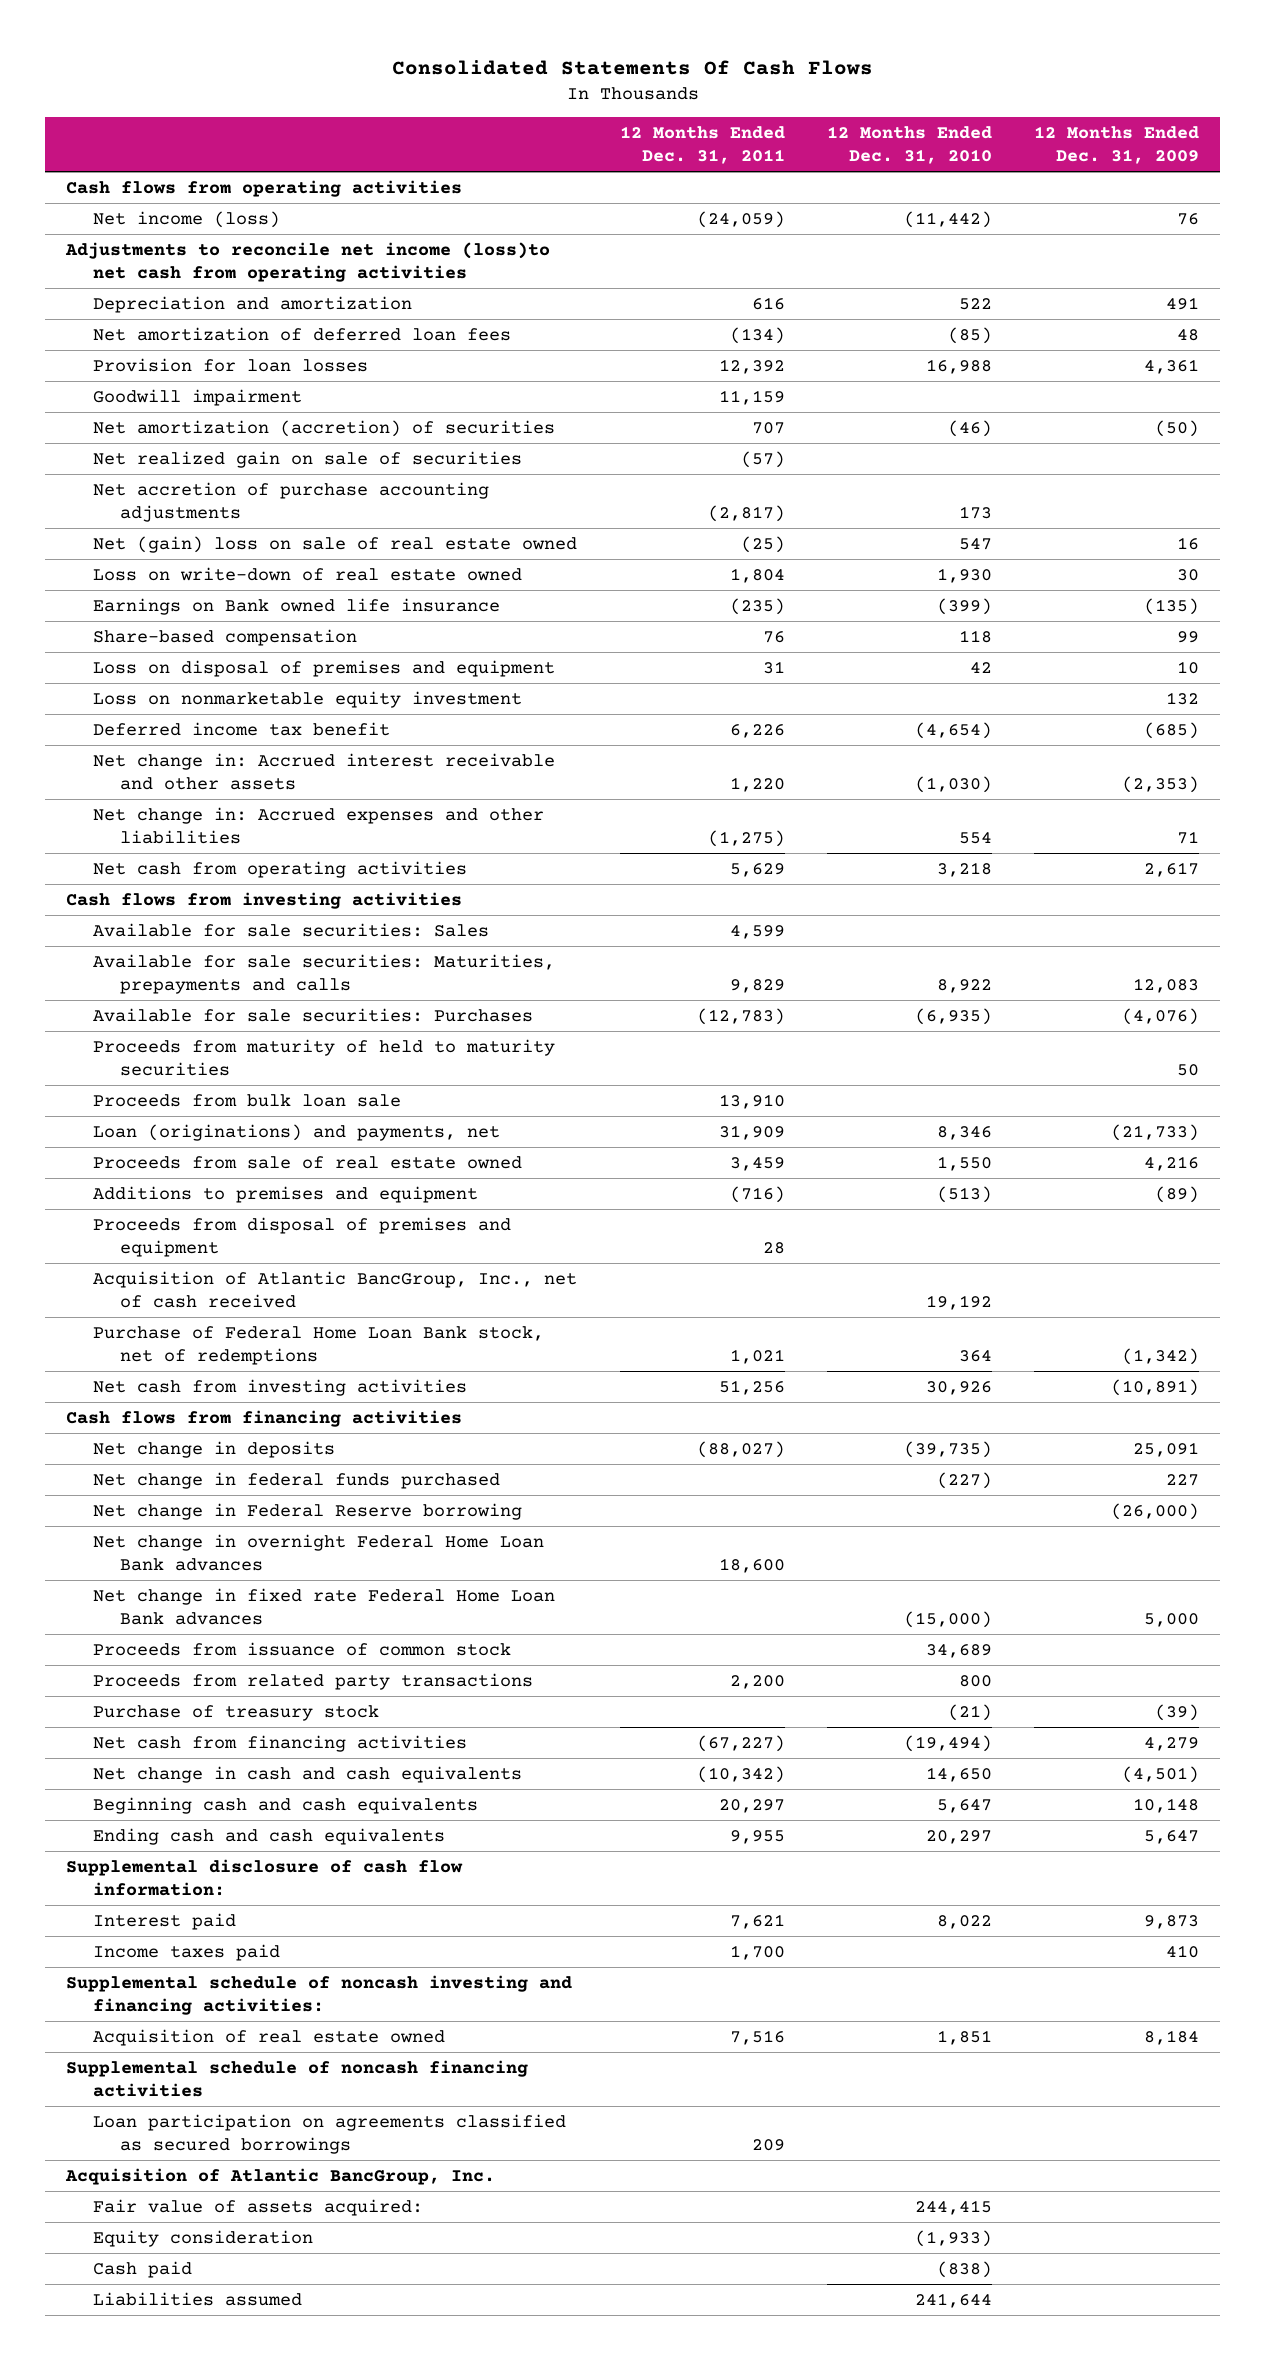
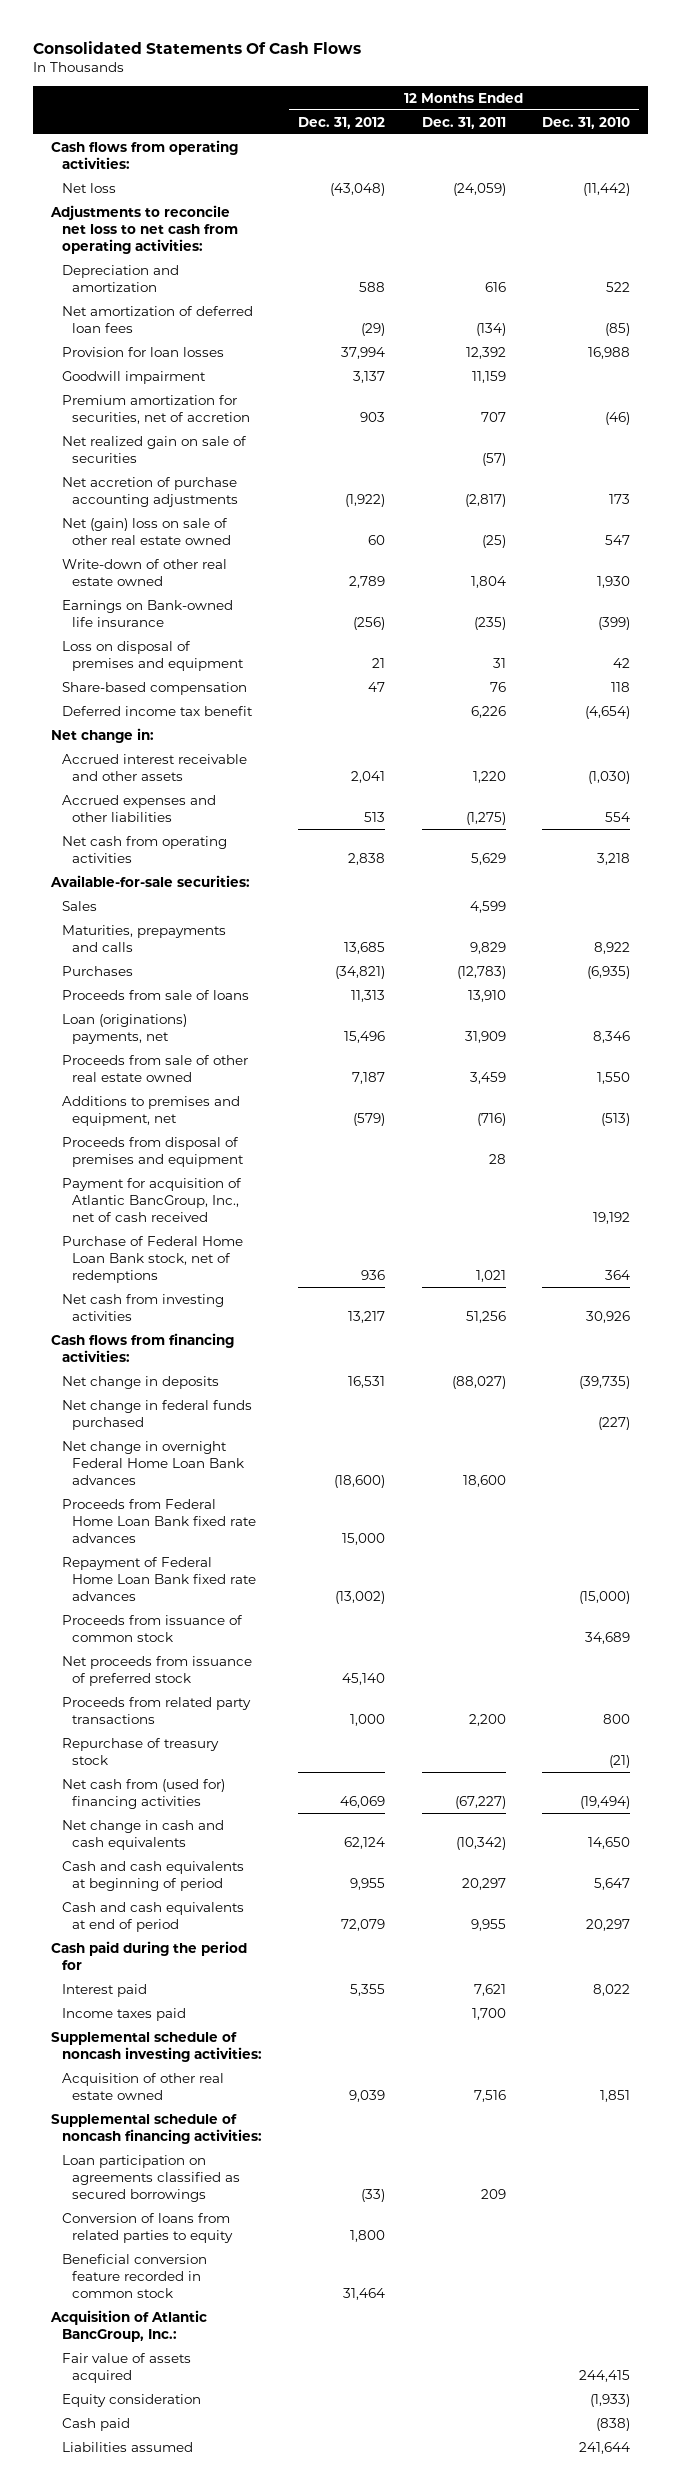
- | 12 Months Ended Dec. 31, 2011 | 12 Months Ended Dec. 31, 2010 | 12 Months Ended Dec. 31, 2009
+ | 12 Months Ended Dec. 31, 2012 | 12 Months Ended Dec. 31, 2011 | 12 Months Ended Dec. 31, 2010
- Cash flows from operating activities
- Net income (loss) | (24,059) | (11,442) | 76
- Adjustments to reconcile net income (loss)to net cash from operating activities
+ Cash flows from operating activities:
+ Net loss | (43,048) | (24,059) | (11,442)
+ Adjustments to reconcile net loss to net cash from operating activities:
- Net amortization (accretion) of securities | 707 | (46) | (50)
+ Premium amortization for securities, net of accretion | 903 | 707 | (46)
- Net (gain) loss on sale of real estate owned | (25) | 547 | 16
- Loss on write-down of real estate owned | 1,804 | 1,930 | 30
- Earnings on Bank owned life insurance | (235) | (399) | (135)
+ Net (gain) loss on sale of other real estate owned | 60 | (25) | 547
+ Write-down of other real estate owned | 2,789 | 1,804 | 1,930
+ Earnings on Bank-owned life insurance | (256) | (235) | (399)
- Loss on nonmarketable equity investment | | | 132
moved down: Share-based compensation | 47 | 76 | 118
- Net change in: Accrued interest receivable and other assets | 1,220 | (1,030) | (2,353)
- Net change in: Accrued expenses and other liabilities | (1,275) | 554 | 71
+ Net change in:
+ Accrued interest receivable and other assets | 2,041 | 1,220 | (1,030)
+ Accrued expenses and other liabilities | 513 | (1,275) | 554
- Cash flows from investing activities
- Available for sale securities: Sales | 4,599 | |
- Available for sale securities: Maturities, prepayments and calls | 9,829 | 8,922 | 12,083
- Available for sale securities: Purchases | (12,783) | (6,935) | (4,076)
- Proceeds from maturity of held to maturity securities | | | 50
- Proceeds from bulk loan sale | 13,910 | |
- Loan (originations) and payments, net | 31,909 | 8,346 | (21,733)
- Proceeds from sale of real estate owned | 3,459 | 1,550 | 4,216
- Additions to premises and equipment | (716) | (513) | (89)
+ Available-for-sale securities:
+ Sales | | 4,599 |
+ Maturities, prepayments and calls | 13,685 | 9,829 | 8,922
+ Purchases | (34,821) | (12,783) | (6,935)
+ Proceeds from sale of loans | 11,313 | 13,910 |
+ Loan (originations) payments, net | 15,496 | 31,909 | 8,346
+ Proceeds from sale of other real estate owned | 7,187 | 3,459 | 1,550
+ Additions to premises and equipment, net | (579) | (716) | (513)
- Acquisition of Atlantic BancGroup, Inc., net of cash received | | 19,192 |
+ Payment for acquisition of Atlantic BancGroup, Inc., net of cash received | | | 19,192
- Cash flows from financing activities
+ Cash flows from financing activities:
- Net change in Federal Reserve borrowing | | | (26,000)
- Net change in fixed rate Federal Home Loan Bank advances | | (15,000) | 5,000
+ Proceeds from Federal Home Loan Bank fixed rate advances | 15,000 | |
+ Repayment of Federal Home Loan Bank fixed rate advances | (13,002) | | (15,000)
+ Net proceeds from issuance of preferred stock | 45,140 | |
- Purchase of treasury stock | | (21) | (39)
- Net cash from financing activities | (67,227) | (19,494) | 4,279
+ Repurchase of treasury stock | | | (21)
+ Net cash from (used for) financing activities | 46,069 | (67,227) | (19,494)
- Beginning cash and cash equivalents | 20,297 | 5,647 | 10,148
- Ending cash and cash equivalents | 9,955 | 20,297 | 5,647
- Supplemental disclosure of cash flow information:
+ Cash and cash equivalents at beginning of period | 9,955 | 20,297 | 5,647
+ Cash and cash equivalents at end of period | 72,079 | 9,955 | 20,297
+ Cash paid during the period for
- Supplemental schedule of noncash investing and financing activities:
- Acquisition of real estate owned | 7,516 | 1,851 | 8,184
- Supplemental schedule of noncash financing activities
+ Supplemental schedule of noncash investing activities:
+ Acquisition of other real estate owned | 9,039 | 7,516 | 1,851
+ Supplemental schedule of noncash financing activities:
- Acquisition of Atlantic BancGroup, Inc.
- Fair value of assets acquired: | | 244,415 |
+ Conversion of loans from related parties to equity | 1,800 | |
+ Beneficial conversion feature recorded in common stock | 31,464 | |
+ Acquisition of Atlantic BancGroup, Inc.:
+ Fair value of assets acquired | | | 244,415

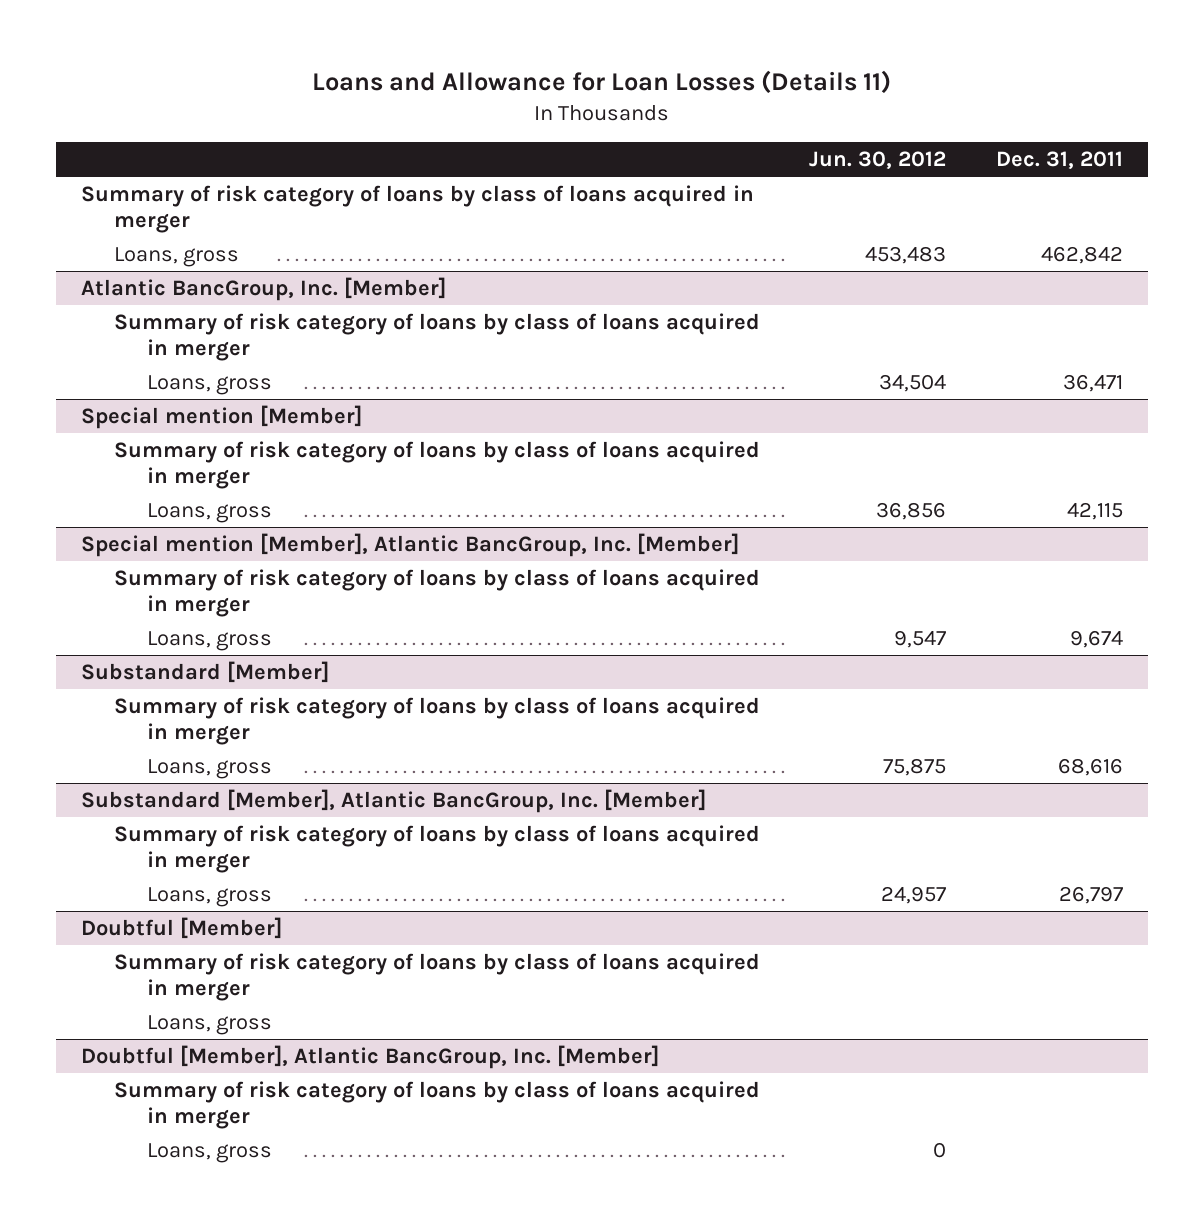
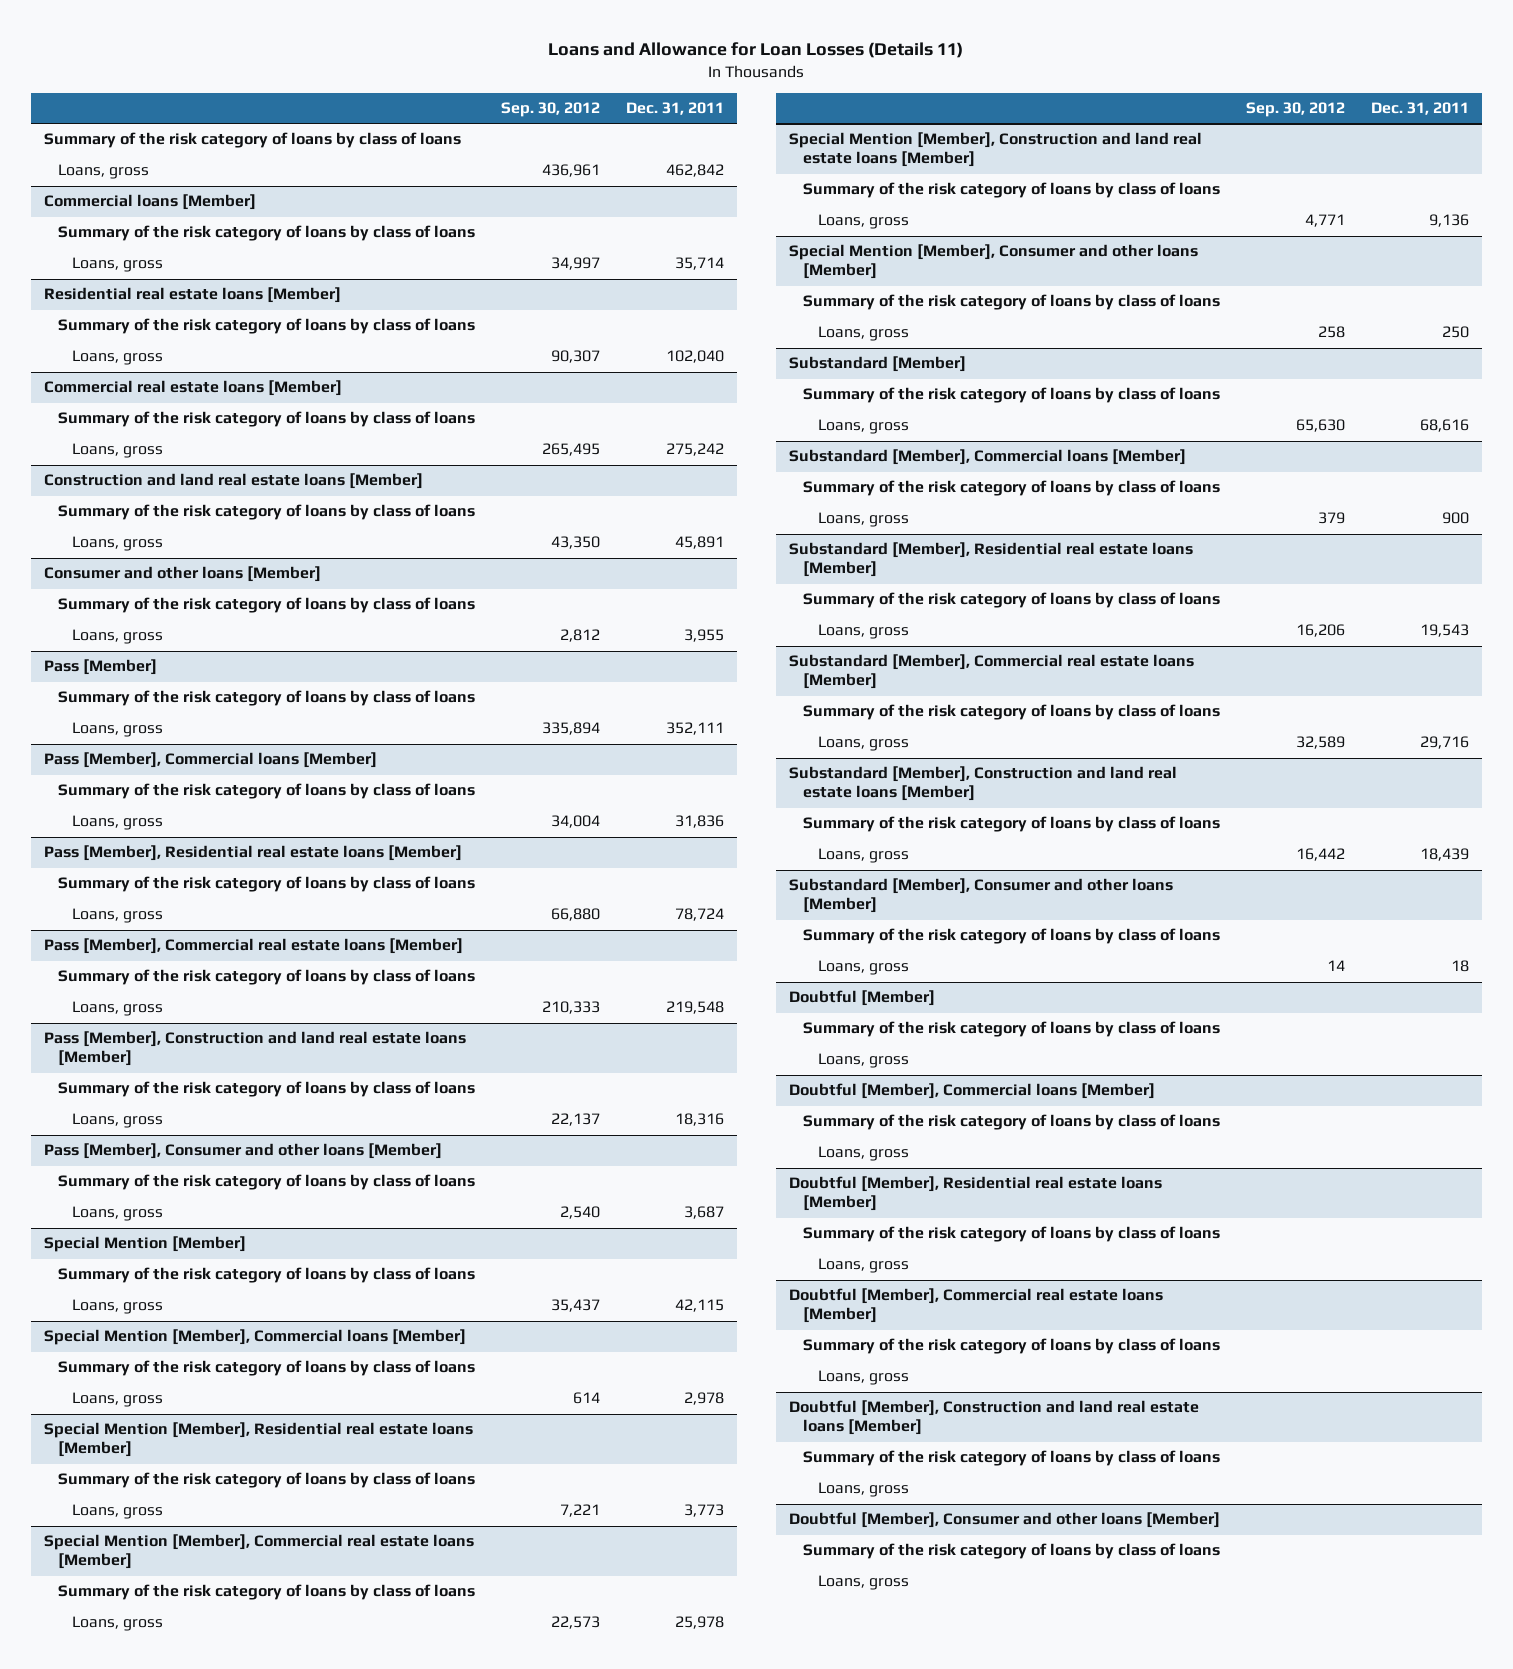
- | Jun. 30, 2012 | Dec. 31, 2011
+ | Sep. 30, 2012 | Dec. 31, 2011
- Summary of risk category of loans by class of loans acquired in merger
+ Summary of the risk category of loans by class of loans
- Atlantic BancGroup, Inc. [Member]
- Summary of risk category of loans by class of loans acquired in merger
- Loans, gross | 34,504 | 36,471
- Special mention [Member]
- Summary of risk category of loans by class of loans acquired in merger
+ Commercial loans [Member]
+ Summary of the risk category of loans by class of loans
+ Loans, gross | 34,997 | 35,714
+ Residential real estate loans [Member]
+ Summary of the risk category of loans by class of loans
+ Loans, gross | 90,307 | 102,040
+ Commercial real estate loans [Member]
+ Summary of the risk category of loans by class of loans
+ Loans, gross | 265,495 | 275,242
+ Construction and land real estate loans [Member]
+ Summary of the risk category of loans by class of loans
+ Loans, gross | 43,350 | 45,891
+ Consumer and other loans [Member]
+ Summary of the risk category of loans by class of loans
+ Loans, gross | 2,812 | 3,955
+ Pass [Member]
+ Summary of the risk category of loans by class of loans
+ Loans, gross | 335,894 | 352,111
+ Pass [Member], Commercial loans [Member]
+ Summary of the risk category of loans by class of loans
+ Loans, gross | 34,004 | 31,836
+ Pass [Member], Residential real estate loans [Member]
+ Summary of the risk category of loans by class of loans
+ Loans, gross | 66,880 | 78,724
+ Pass [Member], Commercial real estate loans [Member]
+ Summary of the risk category of loans by class of loans
+ Loans, gross | 210,333 | 219,548
+ Pass [Member], Construction and land real estate loans [Member]
+ Summary of the risk category of loans by class of loans
+ Loans, gross | 22,137 | 18,316
+ Pass [Member], Consumer and other loans [Member]
+ Summary of the risk category of loans by class of loans
+ Loans, gross | 2,540 | 3,687
+ Special Mention [Member]
+ Summary of the risk category of loans by class of loans
- Special mention [Member], Atlantic BancGroup, Inc. [Member]
- Summary of risk category of loans by class of loans acquired in merger
- Loans, gross | 9,547 | 9,674
+ Special Mention [Member], Commercial loans [Member]
+ Summary of the risk category of loans by class of loans
+ Loans, gross | 614 | 2,978
+ Special Mention [Member], Residential real estate loans [Member]
+ Summary of the risk category of loans by class of loans
+ Loans, gross | 7,221 | 3,773
+ Special Mention [Member], Commercial real estate loans [Member]
+ Summary of the risk category of loans by class of loans
+ Loans, gross | 22,573 | 25,978
+ Special Mention [Member], Construction and land real estate loans [Member]
+ Summary of the risk category of loans by class of loans
+ Loans, gross | 4,771 | 9,136
+ Special Mention [Member], Consumer and other loans [Member]
+ Summary of the risk category of loans by class of loans
+ Loans, gross | 258 | 250
@ Substandard [Member]
- Summary of risk category of loans by class of loans acquired in merger
+ Summary of the risk category of loans by class of loans
- Substandard [Member], Atlantic BancGroup, Inc. [Member]
- Summary of risk category of loans by class of loans acquired in merger
- Loans, gross | 24,957 | 26,797
+ Substandard [Member], Commercial loans [Member]
+ Summary of the risk category of loans by class of loans
+ Loans, gross | 379 | 900
+ Substandard [Member], Residential real estate loans [Member]
+ Summary of the risk category of loans by class of loans
+ Loans, gross | 16,206 | 19,543
+ Substandard [Member], Commercial real estate loans [Member]
+ Summary of the risk category of loans by class of loans
+ Loans, gross | 32,589 | 29,716
+ Substandard [Member], Construction and land real estate loans [Member]
+ Summary of the risk category of loans by class of loans
+ Loans, gross | 16,442 | 18,439
+ Substandard [Member], Consumer and other loans [Member]
+ Summary of the risk category of loans by class of loans
+ Loans, gross | 14 | 18
@ Doubtful [Member]
- Summary of risk category of loans by class of loans acquired in merger
+ Summary of the risk category of loans by class of loans
- Doubtful [Member], Atlantic BancGroup, Inc. [Member]
- Summary of risk category of loans by class of loans acquired in merger
+ Doubtful [Member], Commercial loans [Member]
+ Summary of the risk category of loans by class of loans
+ Doubtful [Member], Residential real estate loans [Member]
+ Summary of the risk category of loans by class of loans
+ Loans, gross
+ Doubtful [Member], Commercial real estate loans [Member]
+ Summary of the risk category of loans by class of loans
+ Loans, gross
+ Doubtful [Member], Construction and land real estate loans [Member]
+ Summary of the risk category of loans by class of loans
+ Loans, gross
+ Doubtful [Member], Consumer and other loans [Member]
+ Summary of the risk category of loans by class of loans
+ Loans, gross

